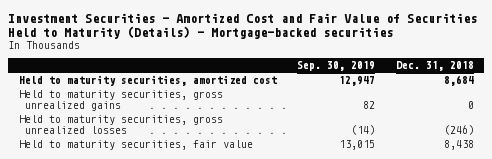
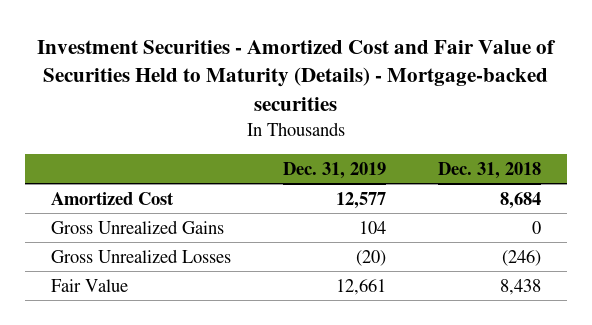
- | Sep. 30, 2019 | Dec. 31, 2018
+ | Dec. 31, 2019 | Dec. 31, 2018
- Held to maturity securities, amortized cost | 12,947 | 8,684
- Held to maturity securities, gross unrealized gains | 82 | 0
- Held to maturity securities, gross unrealized losses | (14) | (246)
- Held to maturity securities, fair value | 13,015 | 8,438
+ Amortized Cost | 12,577 | 8,684
+ Gross Unrealized Gains | 104 | 0
+ Gross Unrealized Losses | (20) | (246)
+ Fair Value | 12,661 | 8,438

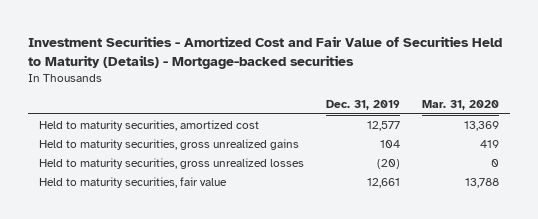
- | Dec. 31, 2019 | Dec. 31, 2018
+ | Dec. 31, 2019 | Mar. 31, 2020
- Amortized Cost | 12,577 | 8,684
- Gross Unrealized Gains | 104 | 0
- Gross Unrealized Losses | (20) | (246)
- Fair Value | 12,661 | 8,438
+ Held to maturity securities, amortized cost | 12,577 | 13,369
+ Held to maturity securities, gross unrealized gains | 104 | 419
+ Held to maturity securities, gross unrealized losses | (20) | 0
+ Held to maturity securities, fair value | 12,661 | 13,788

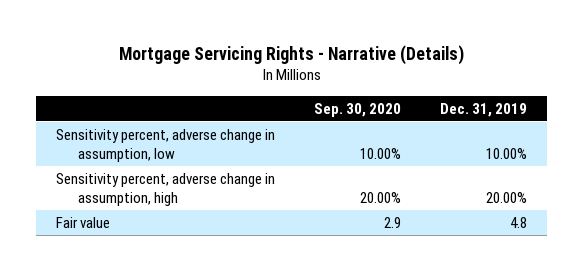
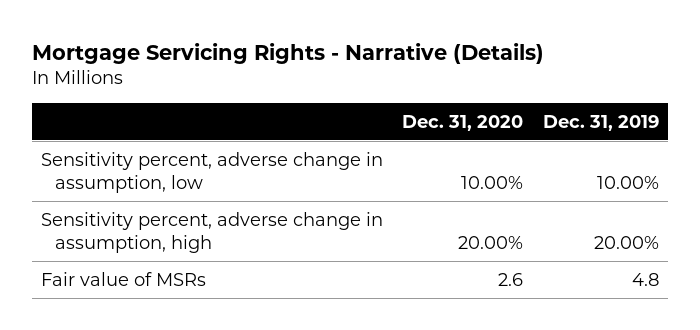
- | Sep. 30, 2020 | Dec. 31, 2019
+ | Dec. 31, 2020 | Dec. 31, 2019
- Fair value | 2.9 | 4.8
+ Fair value of MSRs | 2.6 | 4.8

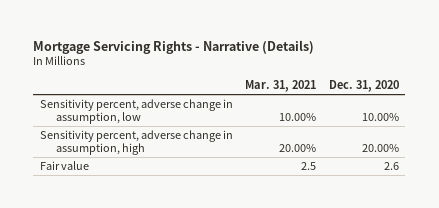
- | Dec. 31, 2020 | Dec. 31, 2019
+ | Mar. 31, 2021 | Dec. 31, 2020
- Fair value of MSRs | 2.6 | 4.8
+ Fair value | 2.5 | 2.6

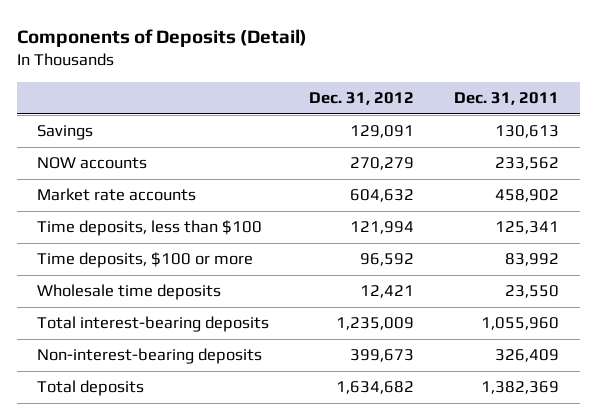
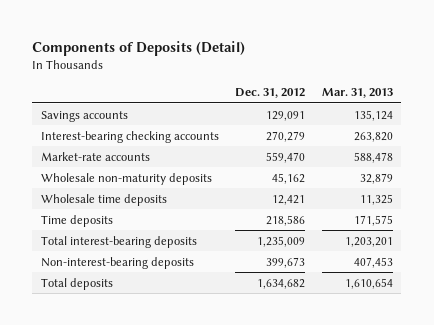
- | Dec. 31, 2012 | Dec. 31, 2011
+ | Dec. 31, 2012 | Mar. 31, 2013
- Savings | 129,091 | 130,613
- NOW accounts | 270,279 | 233,562
- Market rate accounts | 604,632 | 458,902
- Time deposits, less than $100 | 121,994 | 125,341
- Time deposits, $100 or more | 96,592 | 83,992
+ Savings accounts | 129,091 | 135,124
+ Interest-bearing checking accounts | 270,279 | 263,820
+ Market-rate accounts | 559,470 | 588,478
+ Wholesale non-maturity deposits | 45,162 | 32,879
+ Time deposits | 218,586 | 171,575

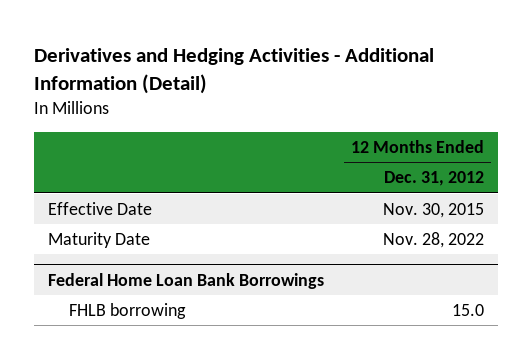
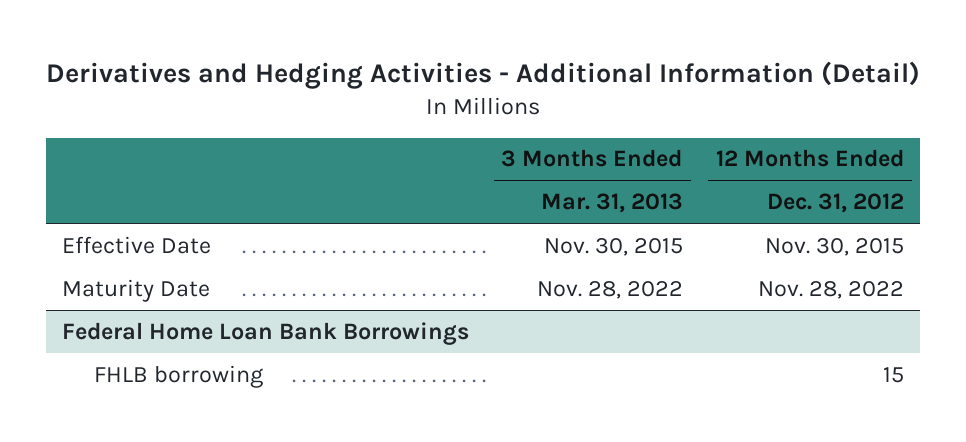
- | 12 Months Ended Dec. 31, 2012
+ | 3 Months Ended Mar. 31, 2013 | 12 Months Ended Dec. 31, 2012
@ Federal Home Loan Bank Borrowings
- FHLB borrowing | 15.0
+ FHLB borrowing | | 15

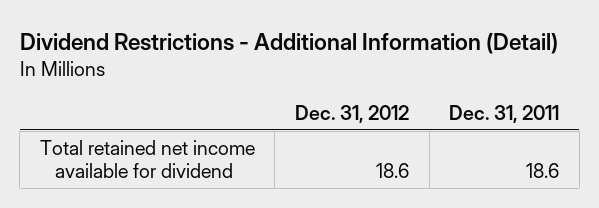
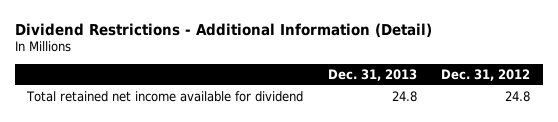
- | Dec. 31, 2012 | Dec. 31, 2011
+ | Dec. 31, 2013 | Dec. 31, 2012
- Total retained net income available for dividend | 18.6 | 18.6
+ Total retained net income available for dividend | 24.8 | 24.8

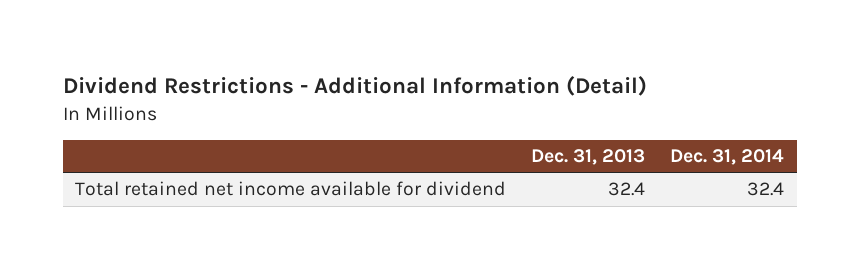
- | Dec. 31, 2013 | Dec. 31, 2012
+ | Dec. 31, 2013 | Dec. 31, 2014
- Total retained net income available for dividend | 24.8 | 24.8
+ Total retained net income available for dividend | 32.4 | 32.4

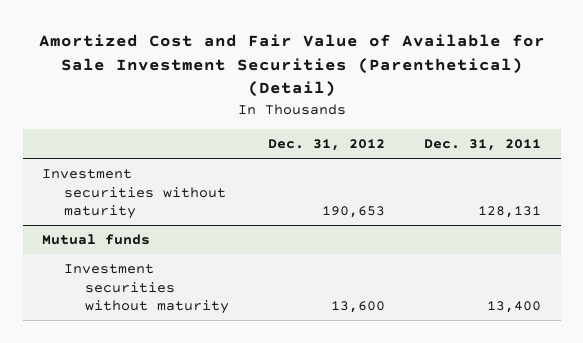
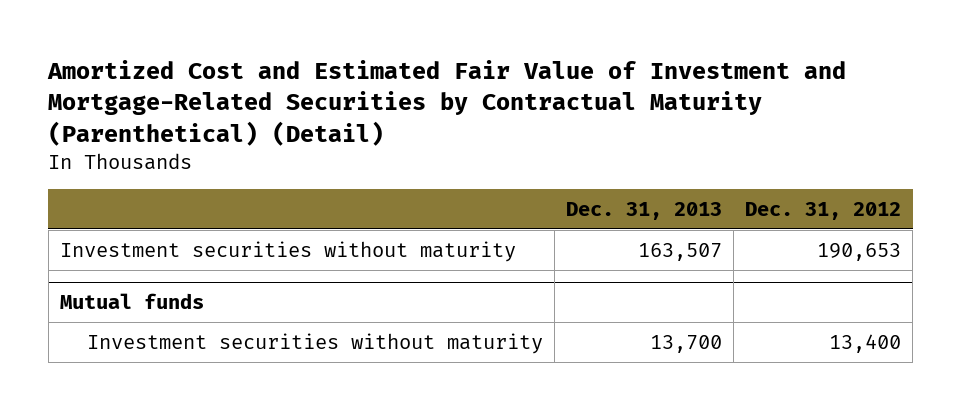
- Amortized Cost and Fair Value of Available for Sale Investment Securities (Parenthetical) (Detail)
+ Amortized Cost and Estimated Fair Value of Investment and Mortgage-Related Securities by Contractual Maturity (Parenthetical) (Detail)
- | Dec. 31, 2012 | Dec. 31, 2011
+ | Dec. 31, 2013 | Dec. 31, 2012
@ Mutual funds
- Investment securities without maturity | 13,600 | 13,400
+ Investment securities without maturity | 13,700 | 13,400

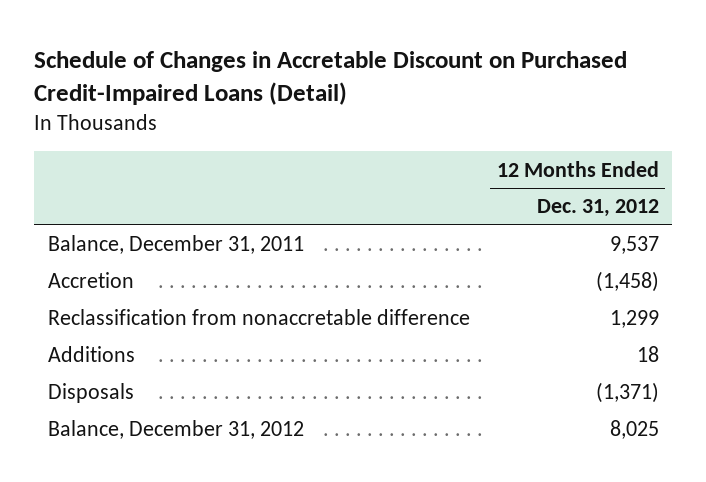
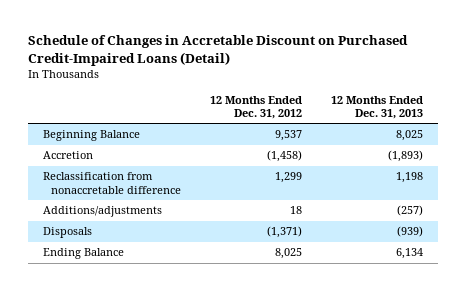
- | 12 Months Ended Dec. 31, 2012
+ | 12 Months Ended Dec. 31, 2012 | 12 Months Ended Dec. 31, 2013
- Balance, December 31, 2011 | 9,537
+ Beginning Balance | 9,537 | 8,025
- Additions | 18
+ Additions/adjustments | 18 | (257)
- Balance, December 31, 2012 | 8,025
+ Ending Balance | 8,025 | 6,134

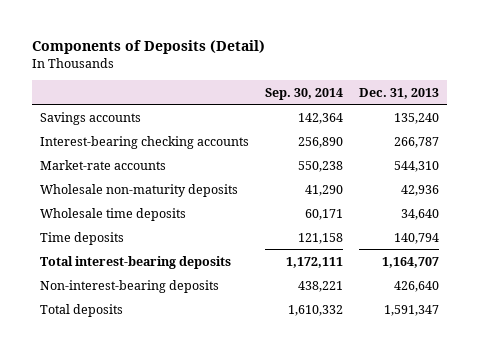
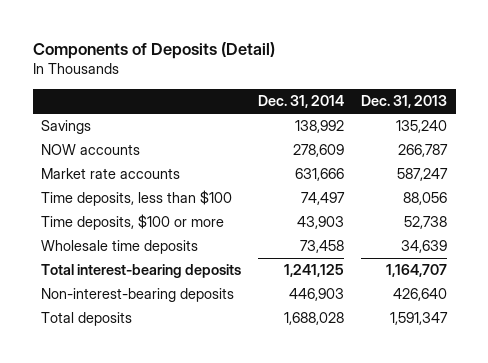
- | Sep. 30, 2014 | Dec. 31, 2013
+ | Dec. 31, 2014 | Dec. 31, 2013
- Savings accounts | 142,364 | 135,240
- Interest-bearing checking accounts | 256,890 | 266,787
- Market-rate accounts | 550,238 | 544,310
- Wholesale non-maturity deposits | 41,290 | 42,936
- Wholesale time deposits | 60,171 | 34,640
- Time deposits | 121,158 | 140,794
+ Savings | 138,992 | 135,240
+ NOW accounts | 278,609 | 266,787
+ Market rate accounts | 631,666 | 587,247
+ Time deposits, less than $100 | 74,497 | 88,056
+ Time deposits, $100 or more | 43,903 | 52,738
+ Wholesale time deposits | 73,458 | 34,639

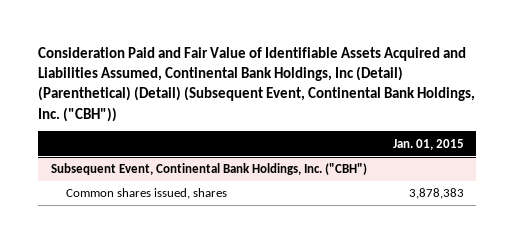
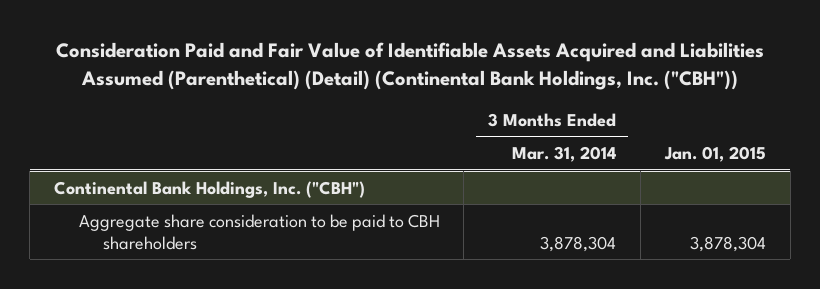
- Consideration Paid and Fair Value of Identifiable Assets Acquired and Liabilities Assumed, Continental Bank Holdings, Inc (Detail) (Parenthetical) (Detail) (Subsequent Event, Continental Bank Holdings, Inc. ("CBH"))
+ Consideration Paid and Fair Value of Identifiable Assets Acquired and Liabilities Assumed (Parenthetical) (Detail) (Continental Bank Holdings, Inc. ("CBH"))
- | Jan. 01, 2015
+ | 3 Months Ended Mar. 31, 2014 | Jan. 01, 2015
- Subsequent Event, Continental Bank Holdings, Inc. ("CBH")
- Common shares issued, shares | 3,878,383
+ Continental Bank Holdings, Inc. ("CBH")
+ Aggregate share consideration to be paid to CBH shareholders | 3,878,304 | 3,878,304

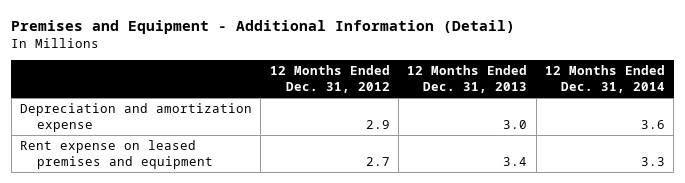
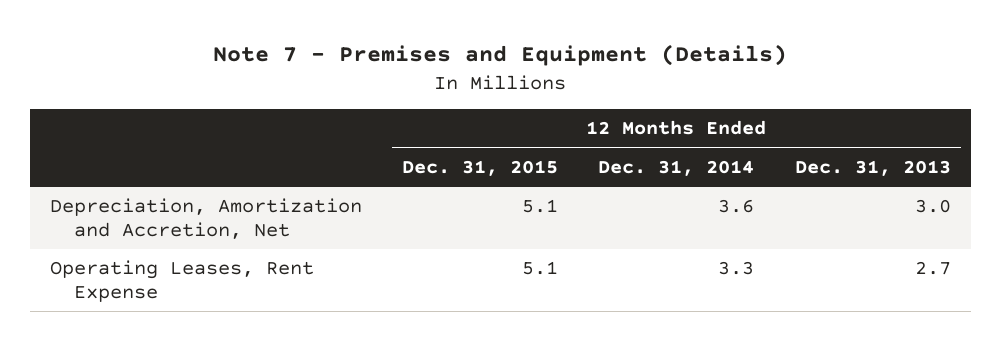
- Premises and Equipment - Additional Information (Detail)
+ Note 7 - Premises and Equipment (Details)
- | 12 Months Ended Dec. 31, 2012 | 12 Months Ended Dec. 31, 2013 | 12 Months Ended Dec. 31, 2014
+ | 12 Months Ended Dec. 31, 2015 | 12 Months Ended Dec. 31, 2014 | 12 Months Ended Dec. 31, 2013
- Depreciation and amortization expense | 2.9 | 3.0 | 3.6
- Rent expense on leased premises and equipment | 2.7 | 3.4 | 3.3
+ Depreciation, Amortization and Accretion, Net | 5.1 | 3.6 | 3.0
+ Operating Leases, Rent Expense | 5.1 | 3.3 | 2.7

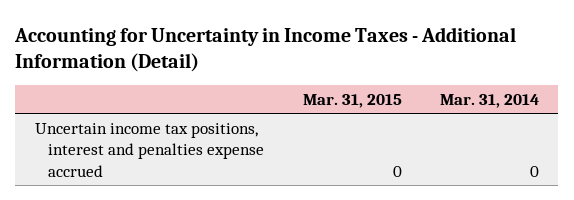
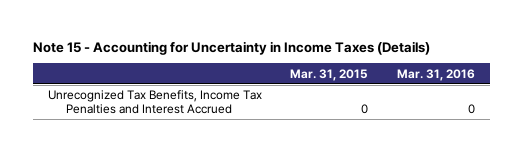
- Accounting for Uncertainty in Income Taxes - Additional Information (Detail)
+ Note 15 - Accounting for Uncertainty in Income Taxes (Details)
- | Mar. 31, 2015 | Mar. 31, 2014
+ | Mar. 31, 2015 | Mar. 31, 2016
- Uncertain income tax positions, interest and penalties expense accrued | 0 | 0
+ Unrecognized Tax Benefits, Income Tax Penalties and Interest Accrued | 0 | 0

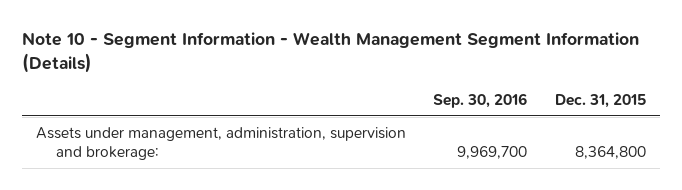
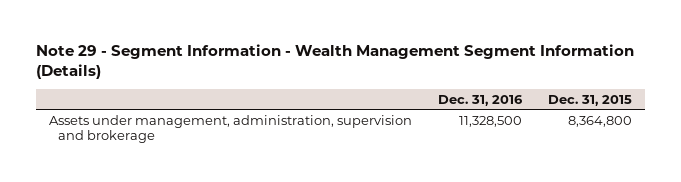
- Note 10 - Segment Information - Wealth Management Segment Information (Details)
+ Note 29 - Segment Information - Wealth Management Segment Information (Details)
- | Sep. 30, 2016 | Dec. 31, 2015
+ | Dec. 31, 2016 | Dec. 31, 2015
- Assets under management, administration, supervision and brokerage: | 9,969,700 | 8,364,800
+ Assets under management, administration, supervision and brokerage | 11,328,500 | 8,364,800

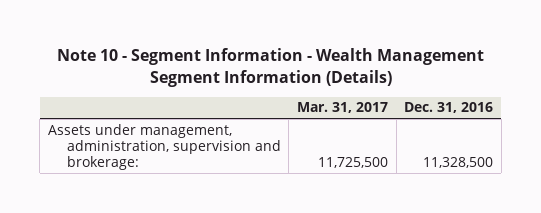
- Note 29 - Segment Information - Wealth Management Segment Information (Details)
+ Note 10 - Segment Information - Wealth Management Segment Information (Details)
- | Dec. 31, 2016 | Dec. 31, 2015
+ | Mar. 31, 2017 | Dec. 31, 2016
- Assets under management, administration, supervision and brokerage | 11,328,500 | 8,364,800
+ Assets under management, administration, supervision and brokerage: | 11,725,500 | 11,328,500

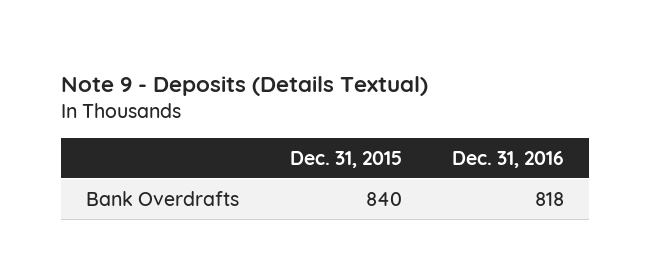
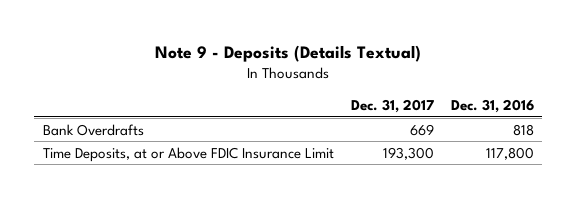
- | Dec. 31, 2015 | Dec. 31, 2016
+ | Dec. 31, 2017 | Dec. 31, 2016
+ Time Deposits, at or Above FDIC Insurance Limit | 193,300 | 117,800

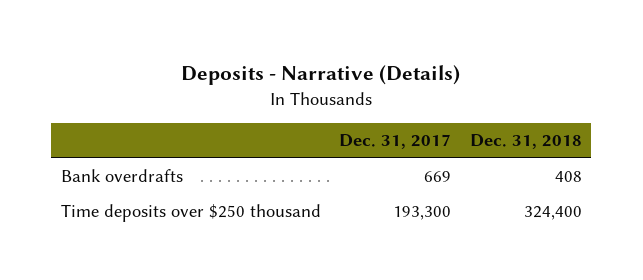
- Note 9 - Deposits (Details Textual)
+ Deposits - Narrative (Details)
- | Dec. 31, 2017 | Dec. 31, 2016
+ | Dec. 31, 2017 | Dec. 31, 2018
- Bank Overdrafts | 669 | 818
- Time Deposits, at or Above FDIC Insurance Limit | 193,300 | 117,800
+ Bank overdrafts | 669 | 408
+ Time deposits over $250 thousand | 193,300 | 324,400

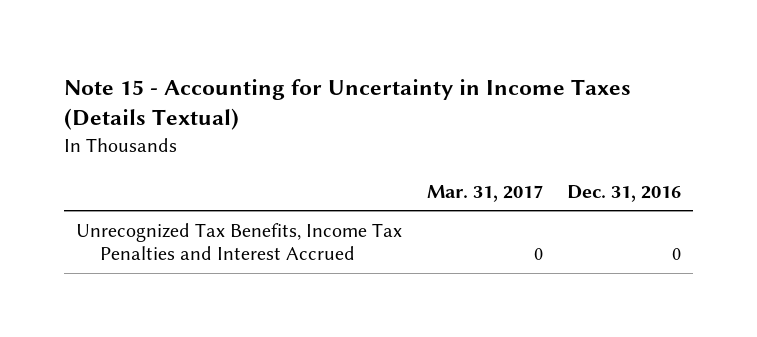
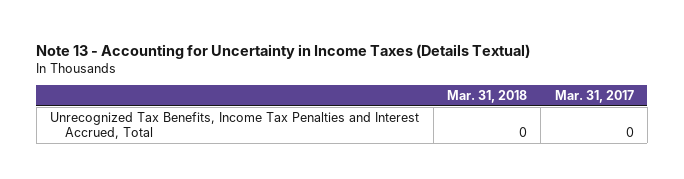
- Note 15 - Accounting for Uncertainty in Income Taxes (Details Textual)
+ Note 13 - Accounting for Uncertainty in Income Taxes (Details Textual)
- | Mar. 31, 2017 | Dec. 31, 2016
+ | Mar. 31, 2018 | Mar. 31, 2017
- Unrecognized Tax Benefits, Income Tax Penalties and Interest Accrued | 0 | 0
+ Unrecognized Tax Benefits, Income Tax Penalties and Interest Accrued, Total | 0 | 0

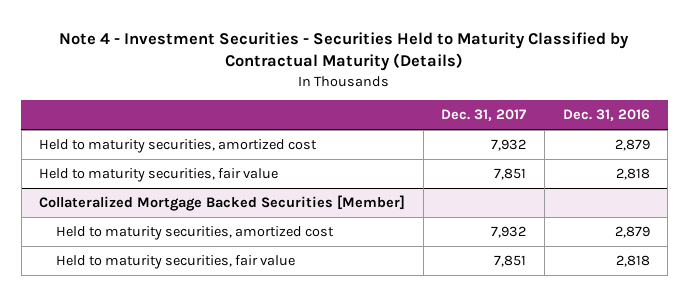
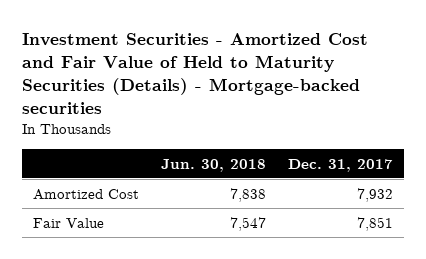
- Note 4 - Investment Securities - Securities Held to Maturity Classified by Contractual Maturity (Details)
+ Investment Securities - Amortized Cost and Fair Value of Held to Maturity Securities (Details) - Mortgage-backed securities
- | Dec. 31, 2017 | Dec. 31, 2016
+ | Jun. 30, 2018 | Dec. 31, 2017
- Held to maturity securities, amortized cost | 7,932 | 2,879
- Held to maturity securities, fair value | 7,851 | 2,818
- Collateralized Mortgage Backed Securities [Member]
- Held to maturity securities, amortized cost | 7,932 | 2,879
- Held to maturity securities, fair value | 7,851 | 2,818
+ Amortized Cost | 7,838 | 7,932
+ Fair Value | 7,547 | 7,851

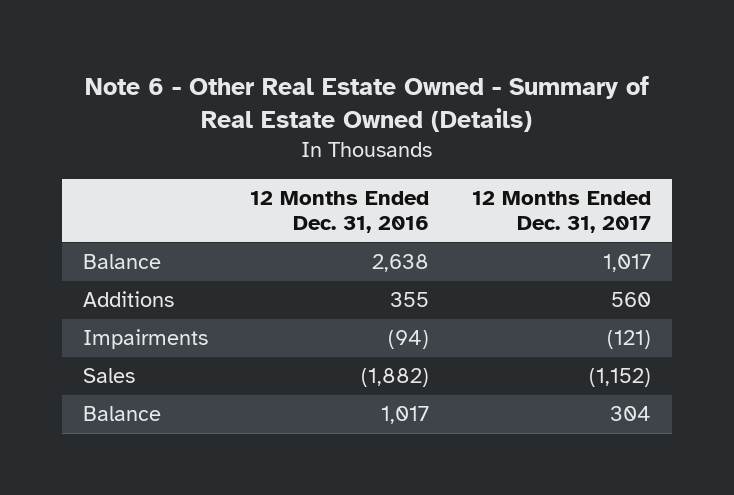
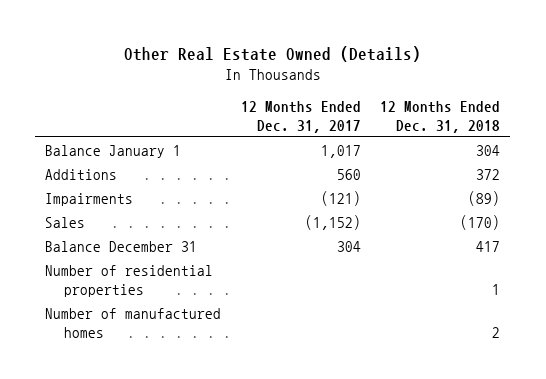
- Note 6 - Other Real Estate Owned - Summary of Real Estate Owned (Details)
+ Other Real Estate Owned (Details)
- | 12 Months Ended Dec. 31, 2016 | 12 Months Ended Dec. 31, 2017
+ | 12 Months Ended Dec. 31, 2017 | 12 Months Ended Dec. 31, 2018
- Balance | 2,638 | 1,017
+ Balance January 1 | 1,017 | 304
- Balance | 1,017 | 304
+ Balance December 31 | 304 | 417
+ Number of residential properties | | 1
+ Number of manufactured homes | | 2

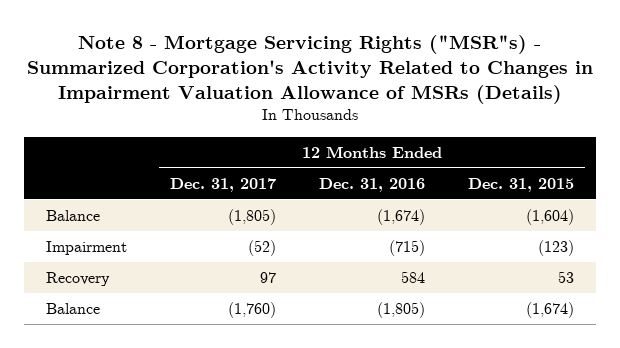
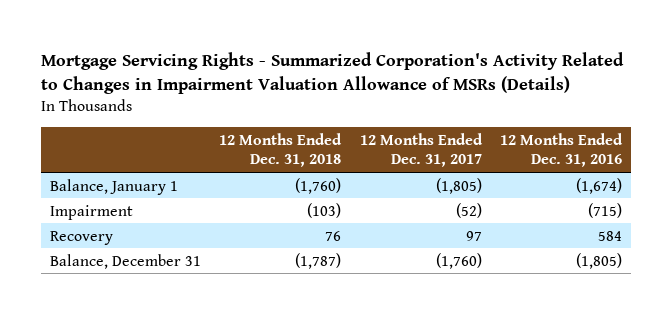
- Note 8 - Mortgage Servicing Rights ("MSR"s) - Summarized Corporation's Activity Related to Changes in Impairment Valuation Allowance of MSRs (Details)
+ Mortgage Servicing Rights - Summarized Corporation's Activity Related to Changes in Impairment Valuation Allowance of MSRs (Details)
- | 12 Months Ended Dec. 31, 2017 | 12 Months Ended Dec. 31, 2016 | 12 Months Ended Dec. 31, 2015
+ | 12 Months Ended Dec. 31, 2018 | 12 Months Ended Dec. 31, 2017 | 12 Months Ended Dec. 31, 2016
- Balance | (1,805) | (1,674) | (1,604)
+ Balance, January 1 | (1,760) | (1,805) | (1,674)
- Balance | (1,760) | (1,805) | (1,674)
+ Balance, December 31 | (1,787) | (1,760) | (1,805)

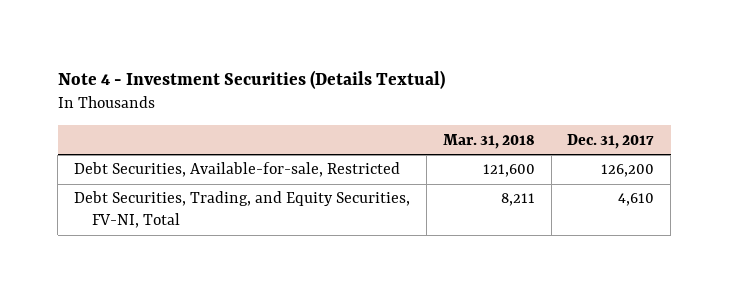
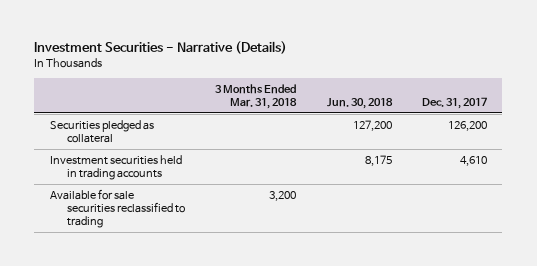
- Note 4 - Investment Securities (Details Textual)
+ Investment Securities - Narrative (Details)
- | Mar. 31, 2018 | Dec. 31, 2017
+ | 3 Months Ended Mar. 31, 2018 | Jun. 30, 2018 | Dec. 31, 2017
- Debt Securities, Available-for-sale, Restricted | 121,600 | 126,200
- Debt Securities, Trading, and Equity Securities, FV-NI, Total | 8,211 | 4,610
+ Securities pledged as collateral | | 127,200 | 126,200
+ Investment securities held in trading accounts | | 8,175 | 4,610
+ Available for sale securities reclassified to trading | 3,200 | |

